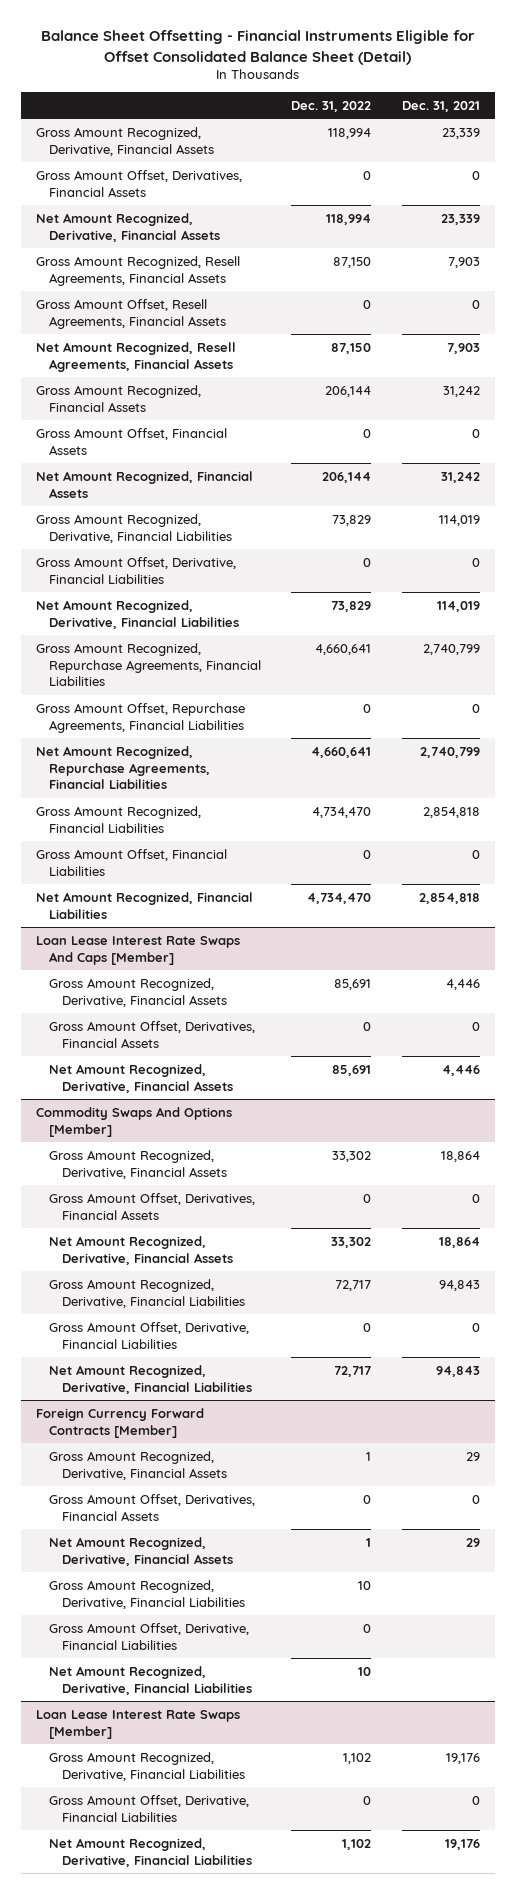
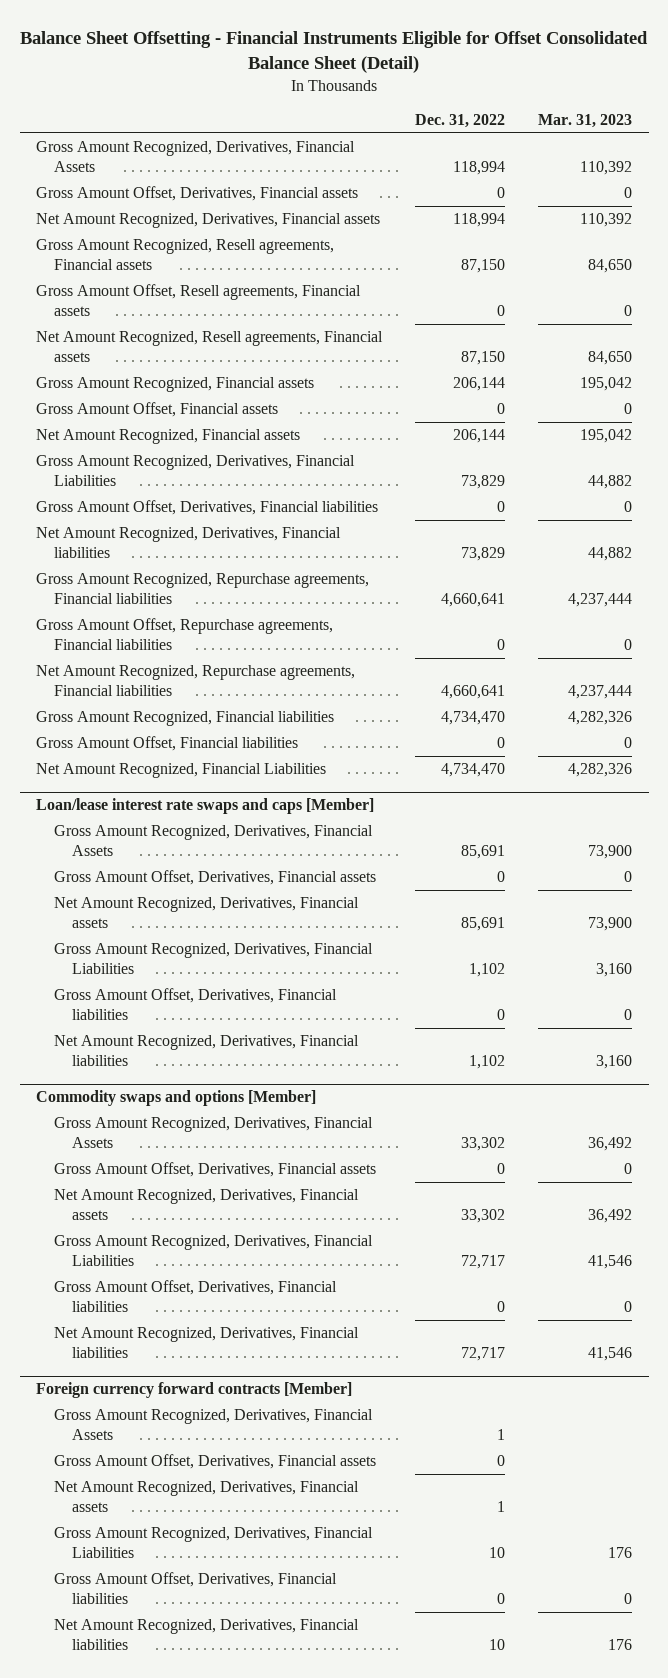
- | Dec. 31, 2022 | Dec. 31, 2021
+ | Dec. 31, 2022 | Mar. 31, 2023
- Gross Amount Recognized, Derivative, Financial Assets | 118,994 | 23,339
- Gross Amount Offset, Derivatives, Financial Assets | 0 | 0
- Net Amount Recognized, Derivative, Financial Assets | 118,994 | 23,339
- Gross Amount Recognized, Resell Agreements, Financial Assets | 87,150 | 7,903
- Gross Amount Offset, Resell Agreements, Financial Assets | 0 | 0
- Net Amount Recognized, Resell Agreements, Financial Assets | 87,150 | 7,903
- Gross Amount Recognized, Financial Assets | 206,144 | 31,242
- Gross Amount Offset, Financial Assets | 0 | 0
- Net Amount Recognized, Financial Assets | 206,144 | 31,242
- Gross Amount Recognized, Derivative, Financial Liabilities | 73,829 | 114,019
- Gross Amount Offset, Derivative, Financial Liabilities | 0 | 0
- Net Amount Recognized, Derivative, Financial Liabilities | 73,829 | 114,019
- Gross Amount Recognized, Repurchase Agreements, Financial Liabilities | 4,660,641 | 2,740,799
- Gross Amount Offset, Repurchase Agreements, Financial Liabilities | 0 | 0
- Net Amount Recognized, Repurchase Agreements, Financial Liabilities | 4,660,641 | 2,740,799
- Gross Amount Recognized, Financial Liabilities | 4,734,470 | 2,854,818
- Gross Amount Offset, Financial Liabilities | 0 | 0
+ Gross Amount Recognized, Derivatives, Financial Assets | 118,994 | 110,392
+ Gross Amount Offset, Derivatives, Financial assets | 0 | 0
+ Net Amount Recognized, Derivatives, Financial assets | 118,994 | 110,392
+ Gross Amount Recognized, Resell agreements, Financial assets | 87,150 | 84,650
+ Gross Amount Offset, Resell agreements, Financial assets | 0 | 0
+ Net Amount Recognized, Resell agreements, Financial assets | 87,150 | 84,650
+ Gross Amount Recognized, Financial assets | 206,144 | 195,042
+ Gross Amount Offset, Financial assets | 0 | 0
+ Net Amount Recognized, Financial assets | 206,144 | 195,042
+ Gross Amount Recognized, Derivatives, Financial Liabilities | 73,829 | 44,882
+ Gross Amount Offset, Derivatives, Financial liabilities | 0 | 0
+ Net Amount Recognized, Derivatives, Financial liabilities | 73,829 | 44,882
+ Gross Amount Recognized, Repurchase agreements, Financial liabilities | 4,660,641 | 4,237,444
+ Gross Amount Offset, Repurchase agreements, Financial liabilities | 0 | 0
+ Net Amount Recognized, Repurchase agreements, Financial liabilities | 4,660,641 | 4,237,444
+ Gross Amount Recognized, Financial liabilities | 4,734,470 | 4,282,326
+ Gross Amount Offset, Financial liabilities | 0 | 0
- Loan Lease Interest Rate Swaps And Caps [Member]
- Gross Amount Recognized, Derivative, Financial Assets | 85,691 | 4,446
- Gross Amount Offset, Derivatives, Financial Assets | 0 | 0
- Net Amount Recognized, Derivative, Financial Assets | 85,691 | 4,446
- Commodity Swaps And Options [Member]
- Gross Amount Recognized, Derivative, Financial Assets | 33,302 | 18,864
- Gross Amount Offset, Derivatives, Financial Assets | 0 | 0
- Net Amount Recognized, Derivative, Financial Assets | 33,302 | 18,864
- Gross Amount Recognized, Derivative, Financial Liabilities | 72,717 | 94,843
- Gross Amount Offset, Derivative, Financial Liabilities | 0 | 0
- Net Amount Recognized, Derivative, Financial Liabilities | 72,717 | 94,843
- Foreign Currency Forward Contracts [Member]
- Gross Amount Recognized, Derivative, Financial Assets | 1 | 29
- Gross Amount Offset, Derivatives, Financial Assets | 0 | 0
- Net Amount Recognized, Derivative, Financial Assets | 1 | 29
- Gross Amount Recognized, Derivative, Financial Liabilities | 10 |
- Gross Amount Offset, Derivative, Financial Liabilities | 0 |
- Net Amount Recognized, Derivative, Financial Liabilities | 10 |
- Loan Lease Interest Rate Swaps [Member]
- Gross Amount Recognized, Derivative, Financial Liabilities | 1,102 | 19,176
- Gross Amount Offset, Derivative, Financial Liabilities | 0 | 0
- Net Amount Recognized, Derivative, Financial Liabilities | 1,102 | 19,176
+ Loan/lease interest rate swaps and caps [Member]
+ Gross Amount Recognized, Derivatives, Financial Assets | 85,691 | 73,900
+ Gross Amount Offset, Derivatives, Financial assets | 0 | 0
+ Net Amount Recognized, Derivatives, Financial assets | 85,691 | 73,900
+ Gross Amount Recognized, Derivatives, Financial Liabilities | 1,102 | 3,160
+ Gross Amount Offset, Derivatives, Financial liabilities | 0 | 0
+ Net Amount Recognized, Derivatives, Financial liabilities | 1,102 | 3,160
+ Commodity swaps and options [Member]
+ Gross Amount Recognized, Derivatives, Financial Assets | 33,302 | 36,492
+ Gross Amount Offset, Derivatives, Financial assets | 0 | 0
+ Net Amount Recognized, Derivatives, Financial assets | 33,302 | 36,492
+ Gross Amount Recognized, Derivatives, Financial Liabilities | 72,717 | 41,546
+ Gross Amount Offset, Derivatives, Financial liabilities | 0 | 0
+ Net Amount Recognized, Derivatives, Financial liabilities | 72,717 | 41,546
+ Foreign currency forward contracts [Member]
+ Gross Amount Recognized, Derivatives, Financial Assets | 1 |
+ Gross Amount Offset, Derivatives, Financial assets | 0 |
+ Net Amount Recognized, Derivatives, Financial assets | 1 |
+ Gross Amount Recognized, Derivatives, Financial Liabilities | 10 | 176
+ Gross Amount Offset, Derivatives, Financial liabilities | 0 | 0
+ Net Amount Recognized, Derivatives, Financial liabilities | 10 | 176

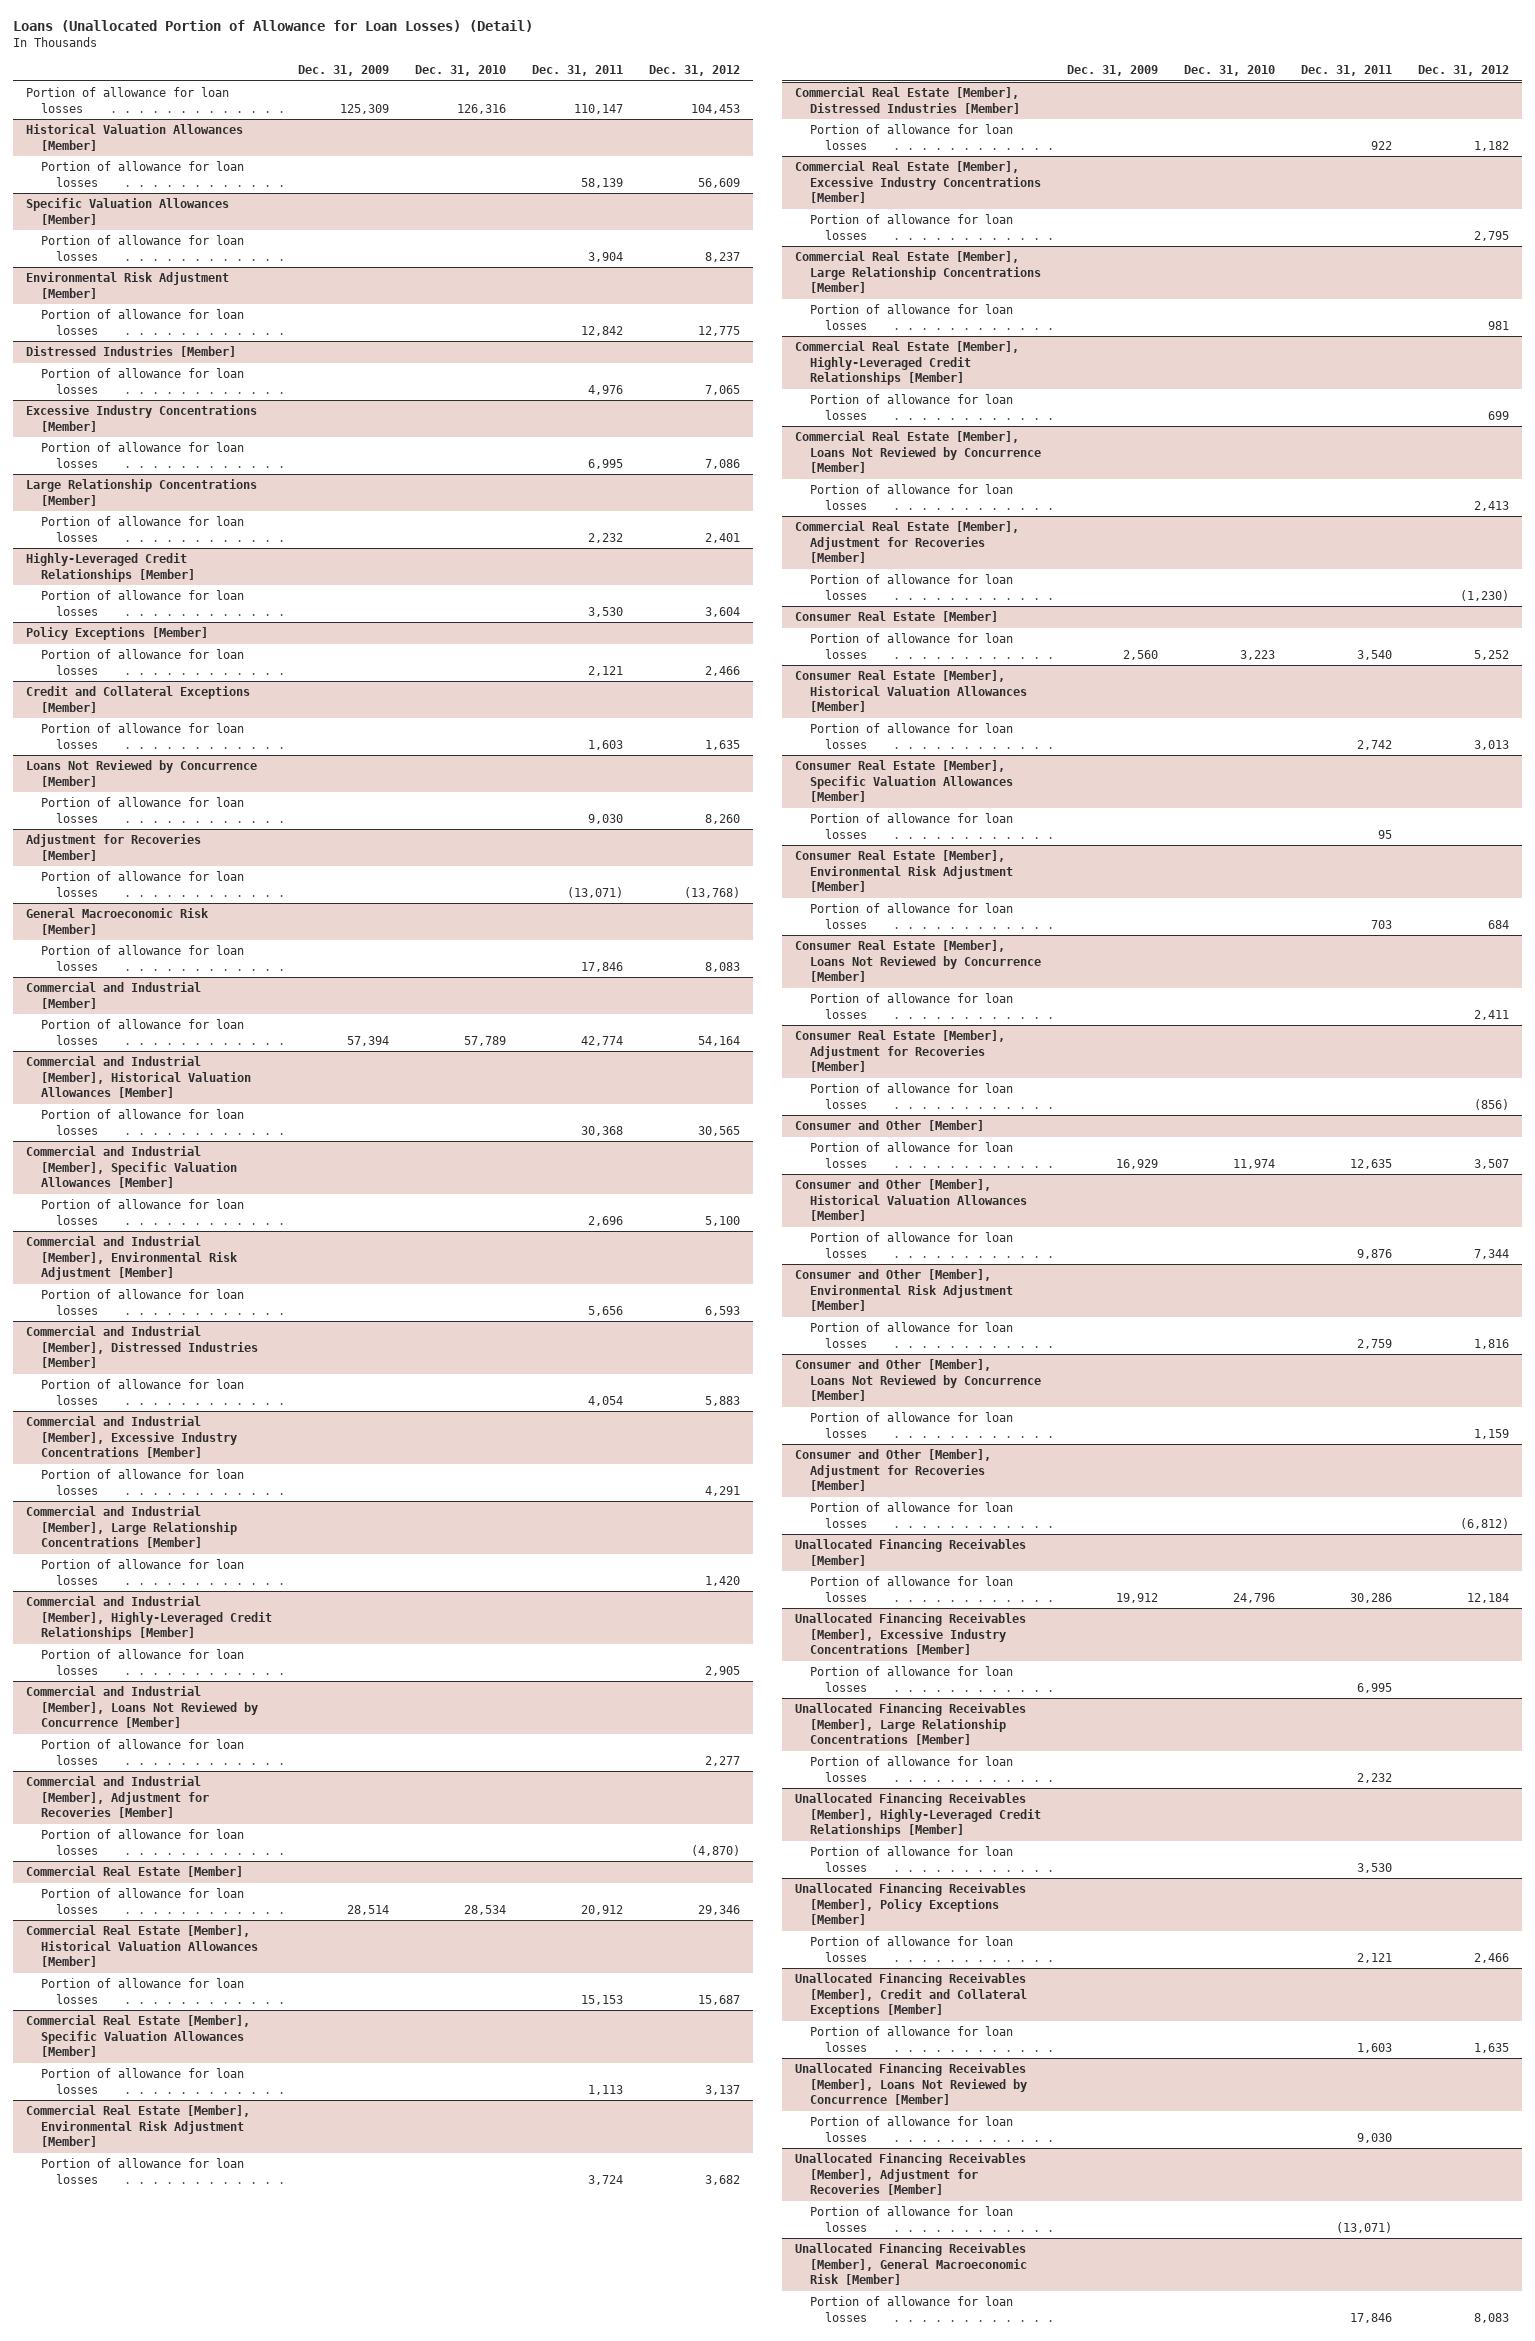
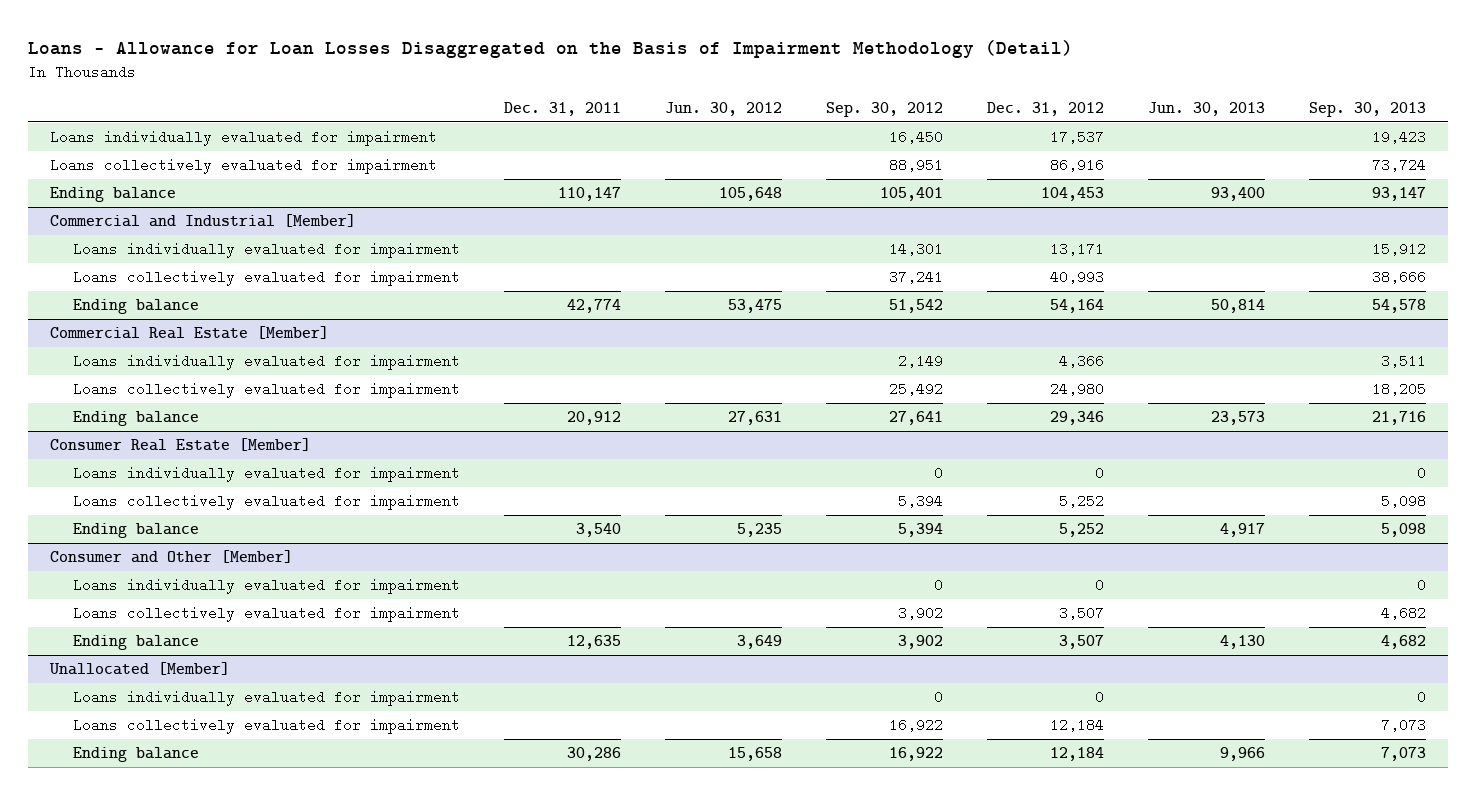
- Loans (Unallocated Portion of Allowance for Loan Losses) (Detail)
+ Loans - Allowance for Loan Losses Disaggregated on the Basis of Impairment Methodology (Detail)
- | Dec. 31, 2009 | Dec. 31, 2010 | Dec. 31, 2011 | Dec. 31, 2012
+ | Dec. 31, 2011 | Jun. 30, 2012 | Sep. 30, 2012 | Dec. 31, 2012 | Jun. 30, 2013 | Sep. 30, 2013
- Portion of allowance for loan losses | 125,309 | 126,316 | 110,147 | 104,453
- Historical Valuation Allowances [Member]
- Portion of allowance for loan losses | | | 58,139 | 56,609
- Specific Valuation Allowances [Member]
- Portion of allowance for loan losses | | | 3,904 | 8,237
- Environmental Risk Adjustment [Member]
- Portion of allowance for loan losses | | | 12,842 | 12,775
- Distressed Industries [Member]
- Portion of allowance for loan losses | | | 4,976 | 7,065
- Excessive Industry Concentrations [Member]
- Portion of allowance for loan losses | | | 6,995 | 7,086
- Large Relationship Concentrations [Member]
- Portion of allowance for loan losses | | | 2,232 | 2,401
- Highly-Leveraged Credit Relationships [Member]
- Portion of allowance for loan losses | | | 3,530 | 3,604
- Policy Exceptions [Member]
- Portion of allowance for loan losses | | | 2,121 | 2,466
- Credit and Collateral Exceptions [Member]
- Portion of allowance for loan losses | | | 1,603 | 1,635
- Loans Not Reviewed by Concurrence [Member]
- Portion of allowance for loan losses | | | 9,030 | 8,260
- Adjustment for Recoveries [Member]
- Portion of allowance for loan losses | | | (13,071) | (13,768)
- General Macroeconomic Risk [Member]
- Portion of allowance for loan losses | | | 17,846 | 8,083
+ Loans individually evaluated for impairment | | | 16,450 | 17,537 | | 19,423
+ Loans collectively evaluated for impairment | | | 88,951 | 86,916 | | 73,724
+ Ending balance | 110,147 | 105,648 | 105,401 | 104,453 | 93,400 | 93,147
@ Commercial and Industrial [Member]
- Portion of allowance for loan losses | 57,394 | 57,789 | 42,774 | 54,164
- Commercial and Industrial [Member], Historical Valuation Allowances [Member]
- Portion of allowance for loan losses | | | 30,368 | 30,565
- Commercial and Industrial [Member], Specific Valuation Allowances [Member]
- Portion of allowance for loan losses | | | 2,696 | 5,100
- Commercial and Industrial [Member], Environmental Risk Adjustment [Member]
- Portion of allowance for loan losses | | | 5,656 | 6,593
- Commercial and Industrial [Member], Distressed Industries [Member]
- Portion of allowance for loan losses | | | 4,054 | 5,883
- Commercial and Industrial [Member], Excessive Industry Concentrations [Member]
- Portion of allowance for loan losses | | | | 4,291
- Commercial and Industrial [Member], Large Relationship Concentrations [Member]
- Portion of allowance for loan losses | | | | 1,420
- Commercial and Industrial [Member], Highly-Leveraged Credit Relationships [Member]
- Portion of allowance for loan losses | | | | 2,905
- Commercial and Industrial [Member], Loans Not Reviewed by Concurrence [Member]
- Portion of allowance for loan losses | | | | 2,277
- Commercial and Industrial [Member], Adjustment for Recoveries [Member]
- Portion of allowance for loan losses | | | | (4,870)
@ Commercial and Industrial [Member]
+ Loans individually evaluated for impairment | | | 14,301 | 13,171 | | 15,912
+ Loans collectively evaluated for impairment | | | 37,241 | 40,993 | | 38,666
+ Ending balance | 42,774 | 53,475 | 51,542 | 54,164 | 50,814 | 54,578
@ Commercial Real Estate [Member]
- Portion of allowance for loan losses | 28,514 | 28,534 | 20,912 | 29,346
- Commercial Real Estate [Member], Historical Valuation Allowances [Member]
- Portion of allowance for loan losses | | | 15,153 | 15,687
- Commercial Real Estate [Member], Specific Valuation Allowances [Member]
- Portion of allowance for loan losses | | | 1,113 | 3,137
- Commercial Real Estate [Member], Environmental Risk Adjustment [Member]
- Portion of allowance for loan losses | | | 3,724 | 3,682
- Commercial Real Estate [Member], Distressed Industries [Member]
- Portion of allowance for loan losses | | | 922 | 1,182
- Commercial Real Estate [Member], Excessive Industry Concentrations [Member]
- Portion of allowance for loan losses | | | | 2,795
- Commercial Real Estate [Member], Large Relationship Concentrations [Member]
- Portion of allowance for loan losses | | | | 981
- Commercial Real Estate [Member], Highly-Leveraged Credit Relationships [Member]
- Portion of allowance for loan losses | | | | 699
- Commercial Real Estate [Member], Loans Not Reviewed by Concurrence [Member]
- Portion of allowance for loan losses | | | | 2,413
- Commercial Real Estate [Member], Adjustment for Recoveries [Member]
- Portion of allowance for loan losses | | | | (1,230)
@ Commercial Real Estate [Member]
+ Loans individually evaluated for impairment | | | 2,149 | 4,366 | | 3,511
+ Loans collectively evaluated for impairment | | | 25,492 | 24,980 | | 18,205
+ Ending balance | 20,912 | 27,631 | 27,641 | 29,346 | 23,573 | 21,716
@ Consumer Real Estate [Member]
- Portion of allowance for loan losses | 2,560 | 3,223 | 3,540 | 5,252
- Consumer Real Estate [Member], Historical Valuation Allowances [Member]
- Portion of allowance for loan losses | | | 2,742 | 3,013
- Consumer Real Estate [Member], Specific Valuation Allowances [Member]
- Portion of allowance for loan losses | | | 95 |
- Consumer Real Estate [Member], Environmental Risk Adjustment [Member]
- Portion of allowance for loan losses | | | 703 | 684
- Consumer Real Estate [Member], Loans Not Reviewed by Concurrence [Member]
- Portion of allowance for loan losses | | | | 2,411
- Consumer Real Estate [Member], Adjustment for Recoveries [Member]
- Portion of allowance for loan losses | | | | (856)
@ Consumer Real Estate [Member]
+ Loans individually evaluated for impairment | | | 0 | 0 | | 0
+ Loans collectively evaluated for impairment | | | 5,394 | 5,252 | | 5,098
+ Ending balance | 3,540 | 5,235 | 5,394 | 5,252 | 4,917 | 5,098
@ Consumer and Other [Member]
- Portion of allowance for loan losses | 16,929 | 11,974 | 12,635 | 3,507
- Consumer and Other [Member], Historical Valuation Allowances [Member]
- Portion of allowance for loan losses | | | 9,876 | 7,344
- Consumer and Other [Member], Environmental Risk Adjustment [Member]
- Portion of allowance for loan losses | | | 2,759 | 1,816
- Consumer and Other [Member], Loans Not Reviewed by Concurrence [Member]
- Portion of allowance for loan losses | | | | 1,159
- Consumer and Other [Member], Adjustment for Recoveries [Member]
- Portion of allowance for loan losses | | | | (6,812)
- Unallocated Financing Receivables [Member]
- Portion of allowance for loan losses | 19,912 | 24,796 | 30,286 | 12,184
- Unallocated Financing Receivables [Member], Excessive Industry Concentrations [Member]
- Portion of allowance for loan losses | | | 6,995 |
- Unallocated Financing Receivables [Member], Large Relationship Concentrations [Member]
- Portion of allowance for loan losses | | | 2,232 |
- Unallocated Financing Receivables [Member], Highly-Leveraged Credit Relationships [Member]
- Portion of allowance for loan losses | | | 3,530 |
- Unallocated Financing Receivables [Member], Policy Exceptions [Member]
- Portion of allowance for loan losses | | | 2,121 | 2,466
- Unallocated Financing Receivables [Member], Credit and Collateral Exceptions [Member]
- Portion of allowance for loan losses | | | 1,603 | 1,635
- Unallocated Financing Receivables [Member], Loans Not Reviewed by Concurrence [Member]
- Portion of allowance for loan losses | | | 9,030 |
- Unallocated Financing Receivables [Member], Adjustment for Recoveries [Member]
- Portion of allowance for loan losses | | | (13,071) |
- Unallocated Financing Receivables [Member], General Macroeconomic Risk [Member]
- Portion of allowance for loan losses | | | 17,846 | 8,083
@ Consumer and Other [Member]
+ Loans individually evaluated for impairment | | | 0 | 0 | | 0
+ Loans collectively evaluated for impairment | | | 3,902 | 3,507 | | 4,682
+ Ending balance | 12,635 | 3,649 | 3,902 | 3,507 | 4,130 | 4,682
+ Unallocated [Member]
+ Loans individually evaluated for impairment | | | 0 | 0 | | 0
+ Loans collectively evaluated for impairment | | | 16,922 | 12,184 | | 7,073
+ Ending balance | 30,286 | 15,658 | 16,922 | 12,184 | 9,966 | 7,073

